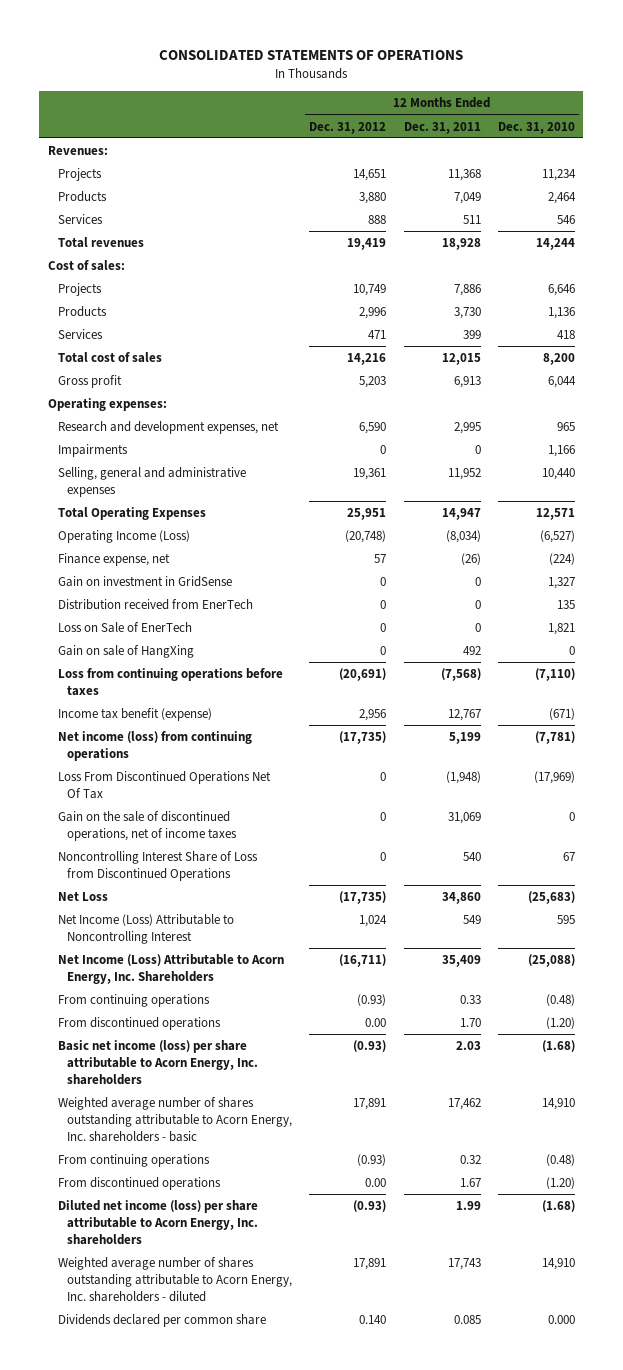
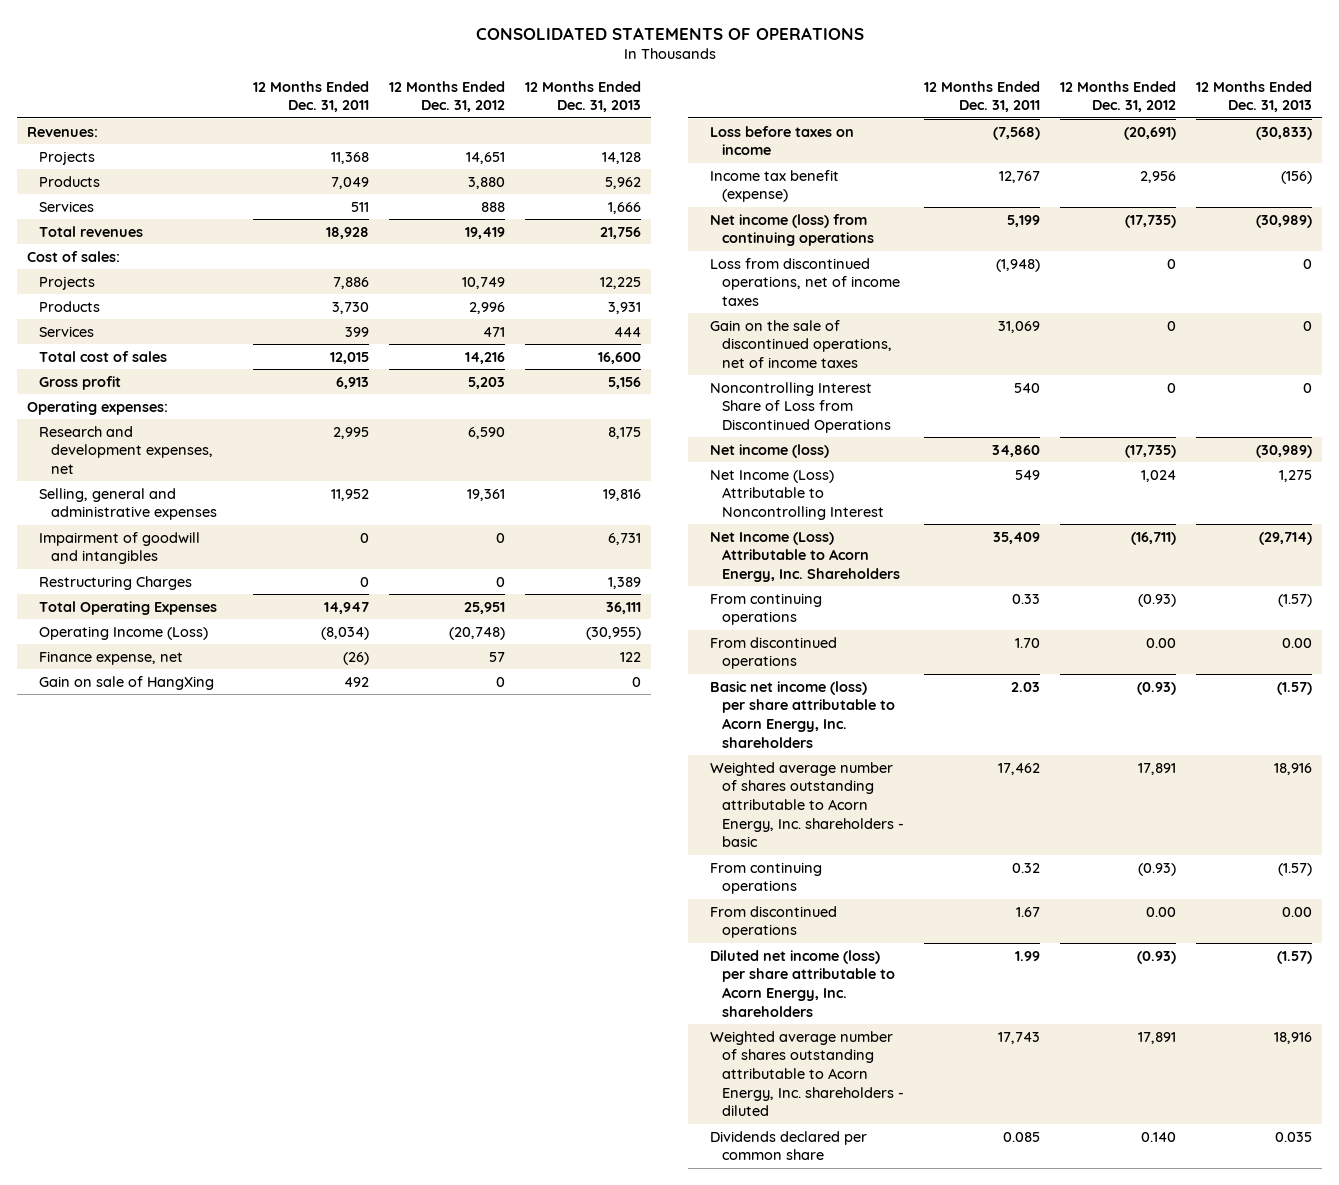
- | 12 Months Ended Dec. 31, 2012 | 12 Months Ended Dec. 31, 2011 | 12 Months Ended Dec. 31, 2010
+ | 12 Months Ended Dec. 31, 2011 | 12 Months Ended Dec. 31, 2012 | 12 Months Ended Dec. 31, 2013
- Impairments | 0 | 0 | 1,166
+ Impairment of goodwill and intangibles | 0 | 0 | 6,731
+ Restructuring Charges | 0 | 0 | 1,389
- Gain on investment in GridSense | 0 | 0 | 1,327
- Distribution received from EnerTech | 0 | 0 | 135
- Loss on Sale of EnerTech | 0 | 0 | 1,821
- Loss from continuing operations before taxes | (20,691) | (7,568) | (7,110)
+ Loss before taxes on income | (7,568) | (20,691) | (30,833)
- Loss From Discontinued Operations Net Of Tax | 0 | (1,948) | (17,969)
+ Loss from discontinued operations, net of income taxes | (1,948) | 0 | 0
- Net Loss | (17,735) | 34,860 | (25,683)
+ Net income (loss) | 34,860 | (17,735) | (30,989)

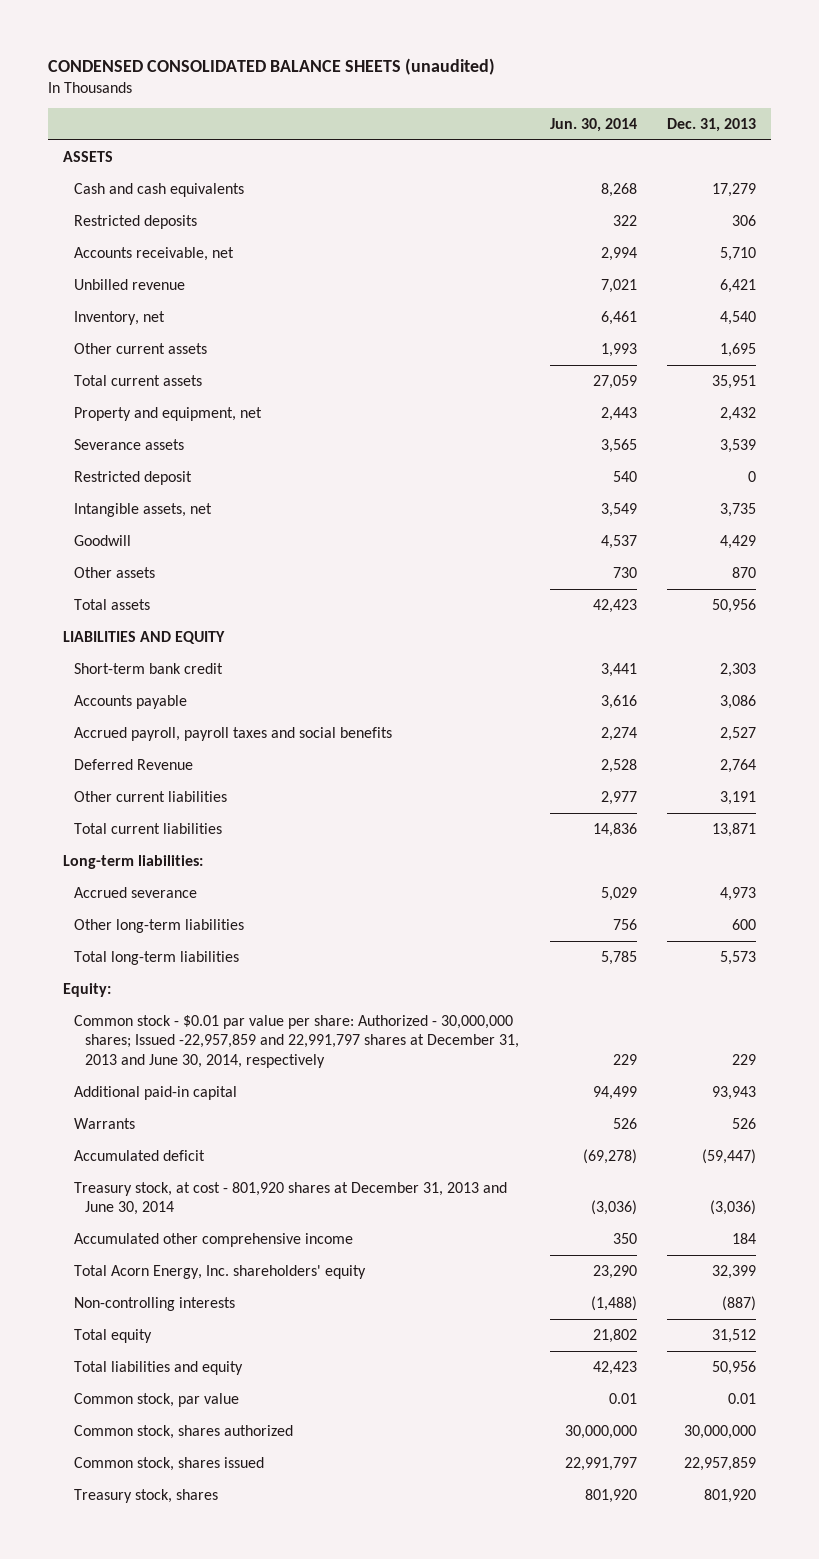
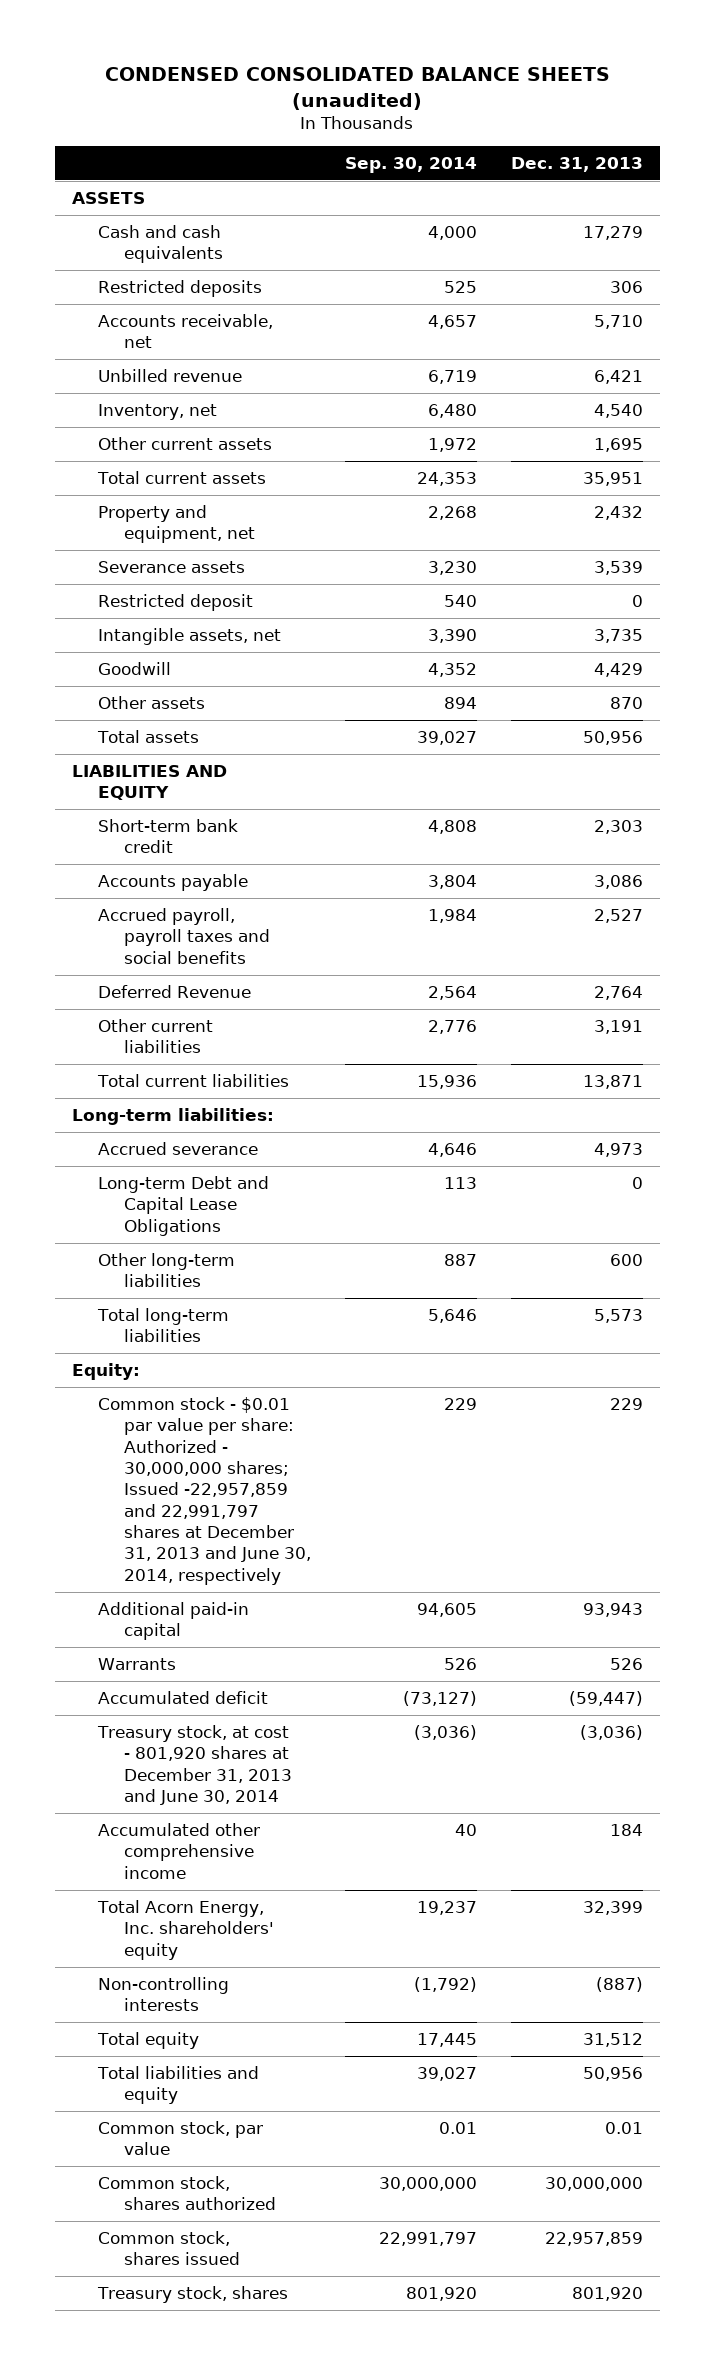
- | Jun. 30, 2014 | Dec. 31, 2013
+ | Sep. 30, 2014 | Dec. 31, 2013
+ Long-term Debt and Capital Lease Obligations | 113 | 0

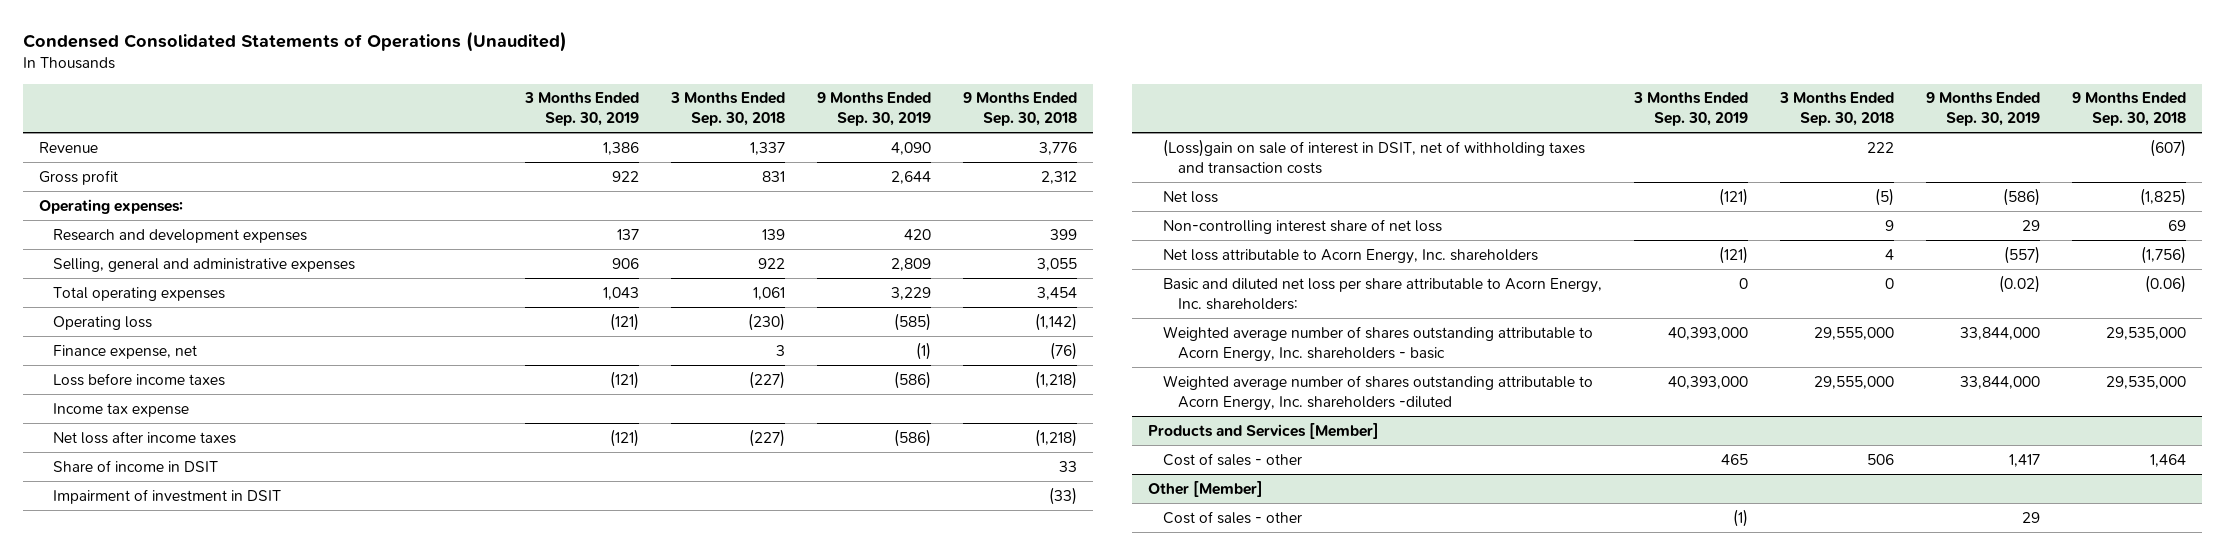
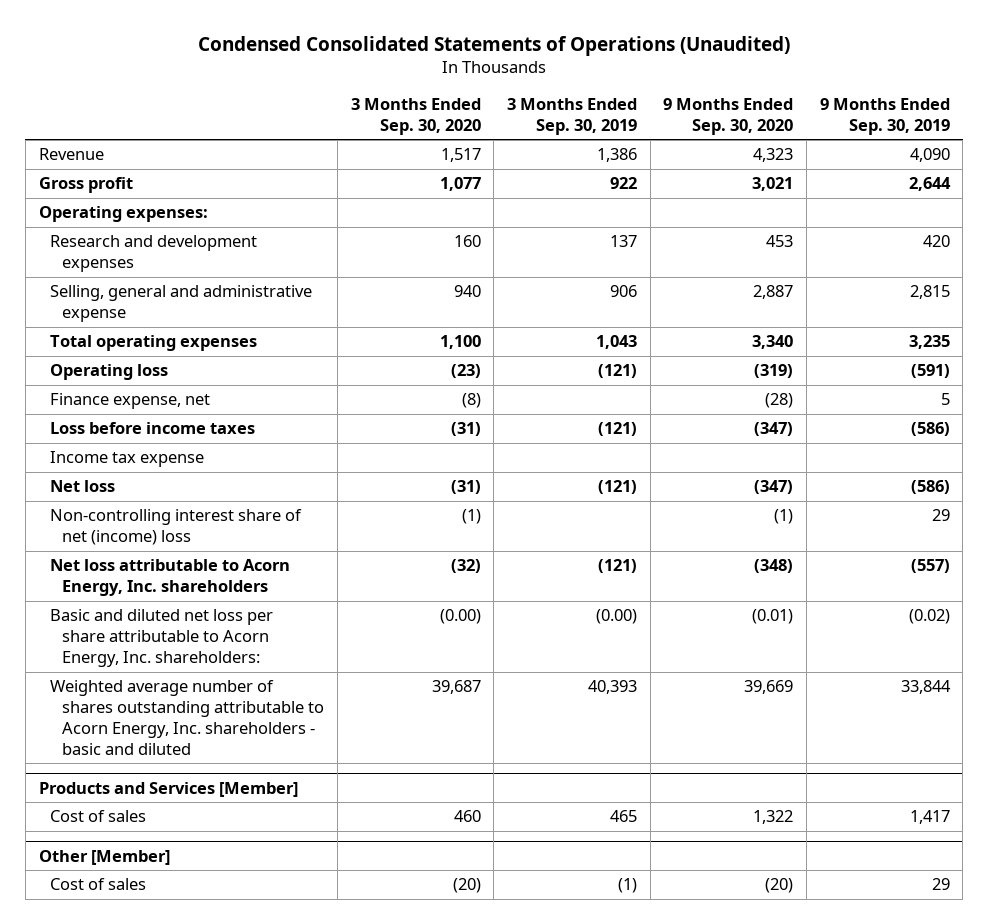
- | 3 Months Ended Sep. 30, 2019 | 3 Months Ended Sep. 30, 2018 | 9 Months Ended Sep. 30, 2019 | 9 Months Ended Sep. 30, 2018
+ | 3 Months Ended Sep. 30, 2020 | 3 Months Ended Sep. 30, 2019 | 9 Months Ended Sep. 30, 2020 | 9 Months Ended Sep. 30, 2019
- Selling, general and administrative expenses | 906 | 922 | 2,809 | 3,055
- Total operating expenses | 1,043 | 1,061 | 3,229 | 3,454
- Operating loss | (121) | (230) | (585) | (1,142)
- Finance expense, net | | 3 | (1) | (76)
+ Selling, general and administrative expense | 940 | 906 | 2,887 | 2,815
+ Total operating expenses | 1,100 | 1,043 | 3,340 | 3,235
+ Operating loss | (23) | (121) | (319) | (591)
+ Finance expense, net | (8) | | (28) | 5
- Net loss after income taxes | (121) | (227) | (586) | (1,218)
- Share of income in DSIT | | | | 33
- Impairment of investment in DSIT | | | | (33)
- (Loss)gain on sale of interest in DSIT, net of withholding taxes and transaction costs | | 222 | | (607)
- Non-controlling interest share of net loss | | 9 | 29 | 69
+ Non-controlling interest share of net (income) loss | (1) | | (1) | 29
- Basic and diluted net loss per share attributable to Acorn Energy, Inc. shareholders: | 0 | 0 | (0.02) | (0.06)
- Weighted average number of shares outstanding attributable to Acorn Energy, Inc. shareholders - basic | 40,393,000 | 29,555,000 | 33,844,000 | 29,535,000
- Weighted average number of shares outstanding attributable to Acorn Energy, Inc. shareholders -diluted | 40,393,000 | 29,555,000 | 33,844,000 | 29,535,000
+ Basic and diluted net loss per share attributable to Acorn Energy, Inc. shareholders: | (0.00) | (0.00) | (0.01) | (0.02)
+ Weighted average number of shares outstanding attributable to Acorn Energy, Inc. shareholders - basic and diluted | 39,687 | 40,393 | 39,669 | 33,844
@ Products and Services [Member]
- Cost of sales - other | 465 | 506 | 1,417 | 1,464
+ Cost of sales | 460 | 465 | 1,322 | 1,417
@ Other [Member]
- Cost of sales - other | (1) | | 29 |
+ Cost of sales | (20) | (1) | (20) | 29

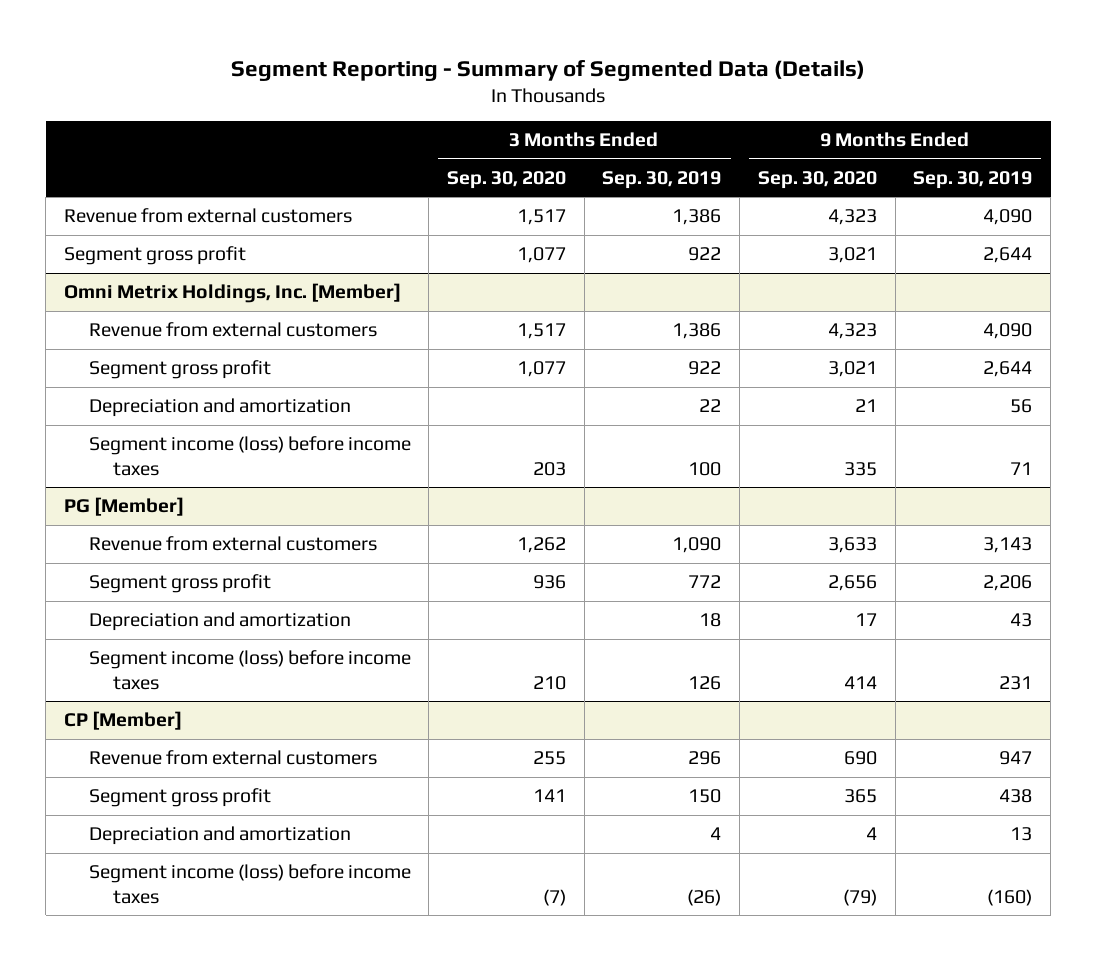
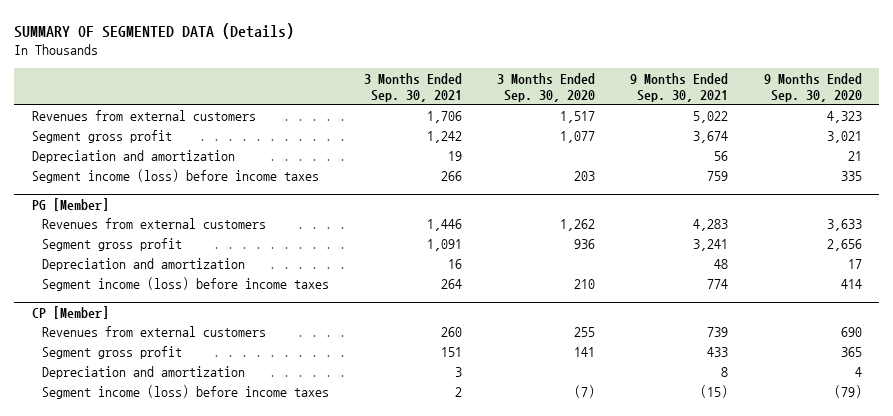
- Segment Reporting - Summary of Segmented Data (Details)
+ SUMMARY OF SEGMENTED DATA (Details)
- | 3 Months Ended Sep. 30, 2020 | 3 Months Ended Sep. 30, 2019 | 9 Months Ended Sep. 30, 2020 | 9 Months Ended Sep. 30, 2019
+ | 3 Months Ended Sep. 30, 2021 | 3 Months Ended Sep. 30, 2020 | 9 Months Ended Sep. 30, 2021 | 9 Months Ended Sep. 30, 2020
- Revenue from external customers | 1,517 | 1,386 | 4,323 | 4,090
- Segment gross profit | 1,077 | 922 | 3,021 | 2,644
- Omni Metrix Holdings, Inc. [Member]
- Revenue from external customers | 1,517 | 1,386 | 4,323 | 4,090
+ Revenues from external customers | 1,706 | 1,517 | 5,022 | 4,323
@ PG [Member]
- Revenue from external customers | 1,262 | 1,090 | 3,633 | 3,143
+ Revenues from external customers | 1,446 | 1,262 | 4,283 | 3,633
@ CP [Member]
- Revenue from external customers | 255 | 296 | 690 | 947
+ Revenues from external customers | 260 | 255 | 739 | 690

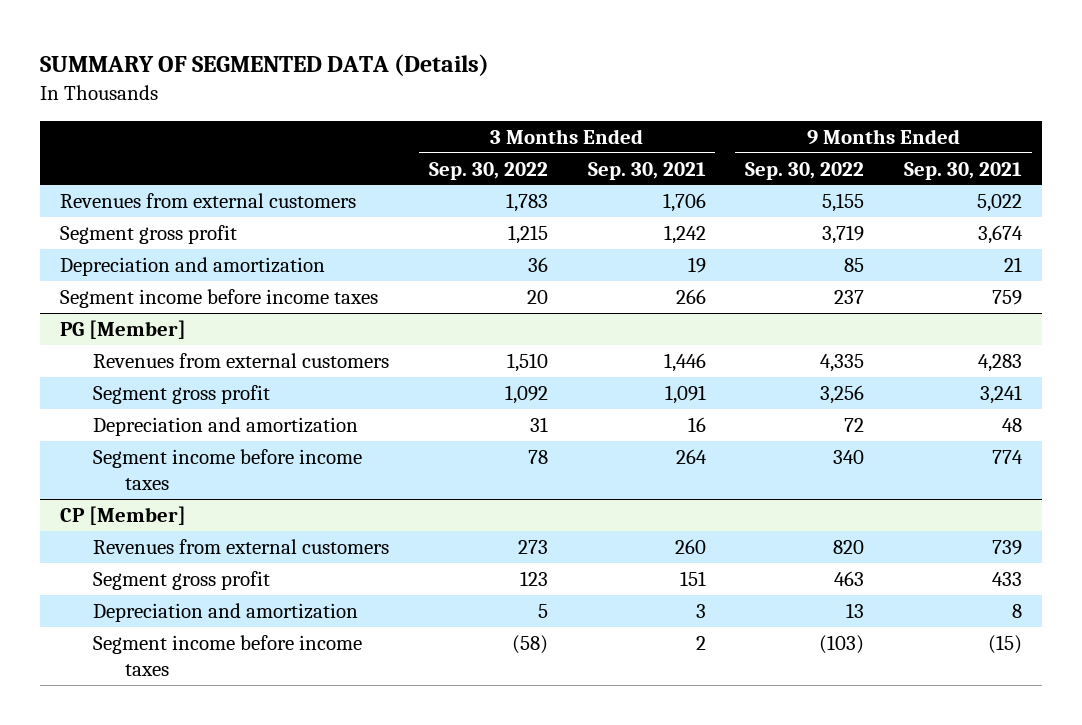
- | 3 Months Ended Sep. 30, 2021 | 3 Months Ended Sep. 30, 2020 | 9 Months Ended Sep. 30, 2021 | 9 Months Ended Sep. 30, 2020
+ | 3 Months Ended Sep. 30, 2022 | 3 Months Ended Sep. 30, 2021 | 9 Months Ended Sep. 30, 2022 | 9 Months Ended Sep. 30, 2021
- Depreciation and amortization | 19 | | 56 | 21
- Segment income (loss) before income taxes | 266 | 203 | 759 | 335
+ Depreciation and amortization | 36 | 19 | 85 | 21
+ Segment income before income taxes | 20 | 266 | 237 | 759
@ PG [Member]
- Segment income (loss) before income taxes | 264 | 210 | 774 | 414
+ Segment income before income taxes | 78 | 264 | 340 | 774
@ CP [Member]
- Segment income (loss) before income taxes | 2 | (7) | (15) | (79)
+ Segment income before income taxes | (58) | 2 | (103) | (15)

